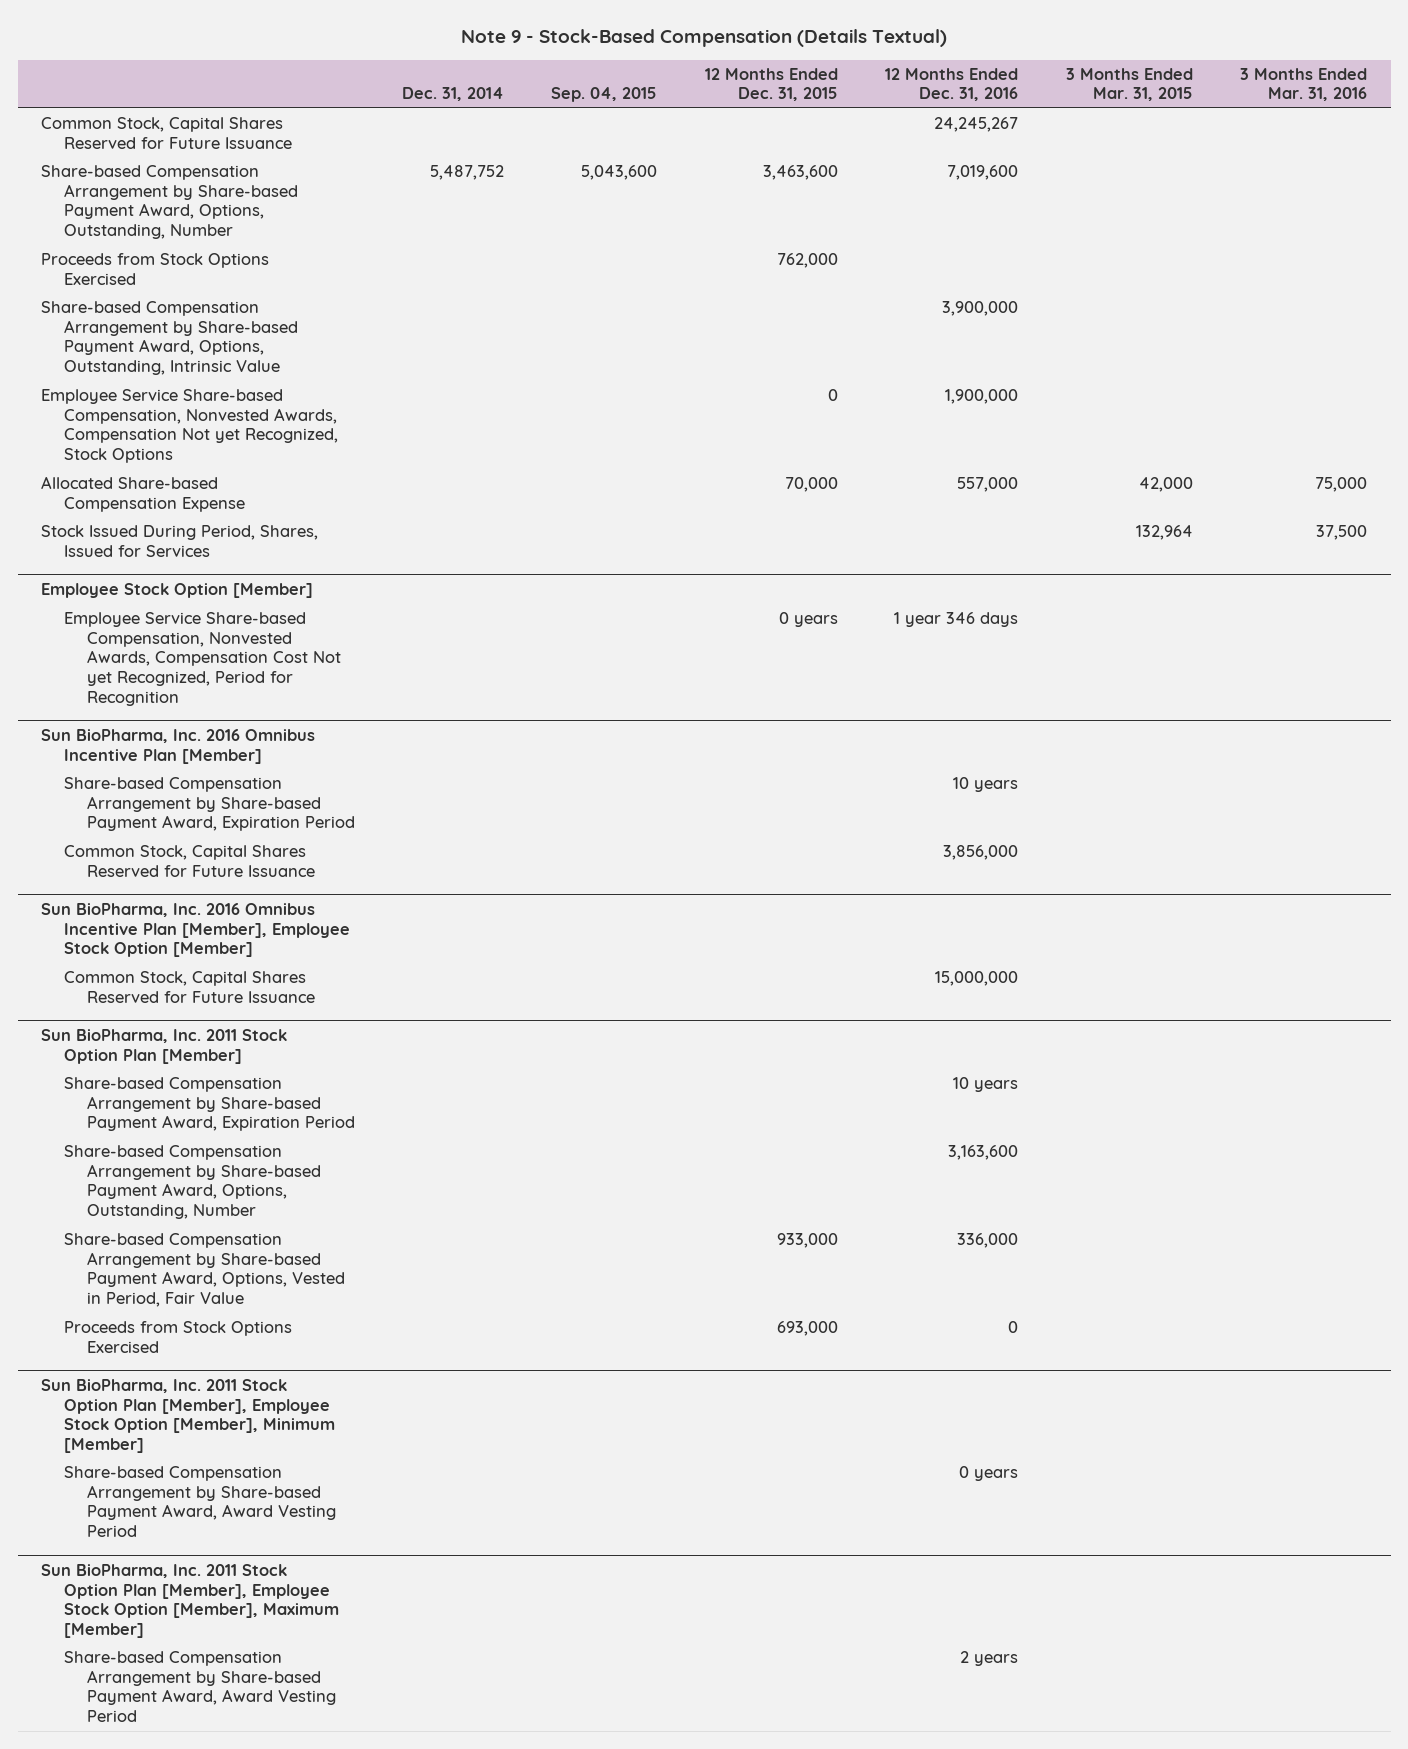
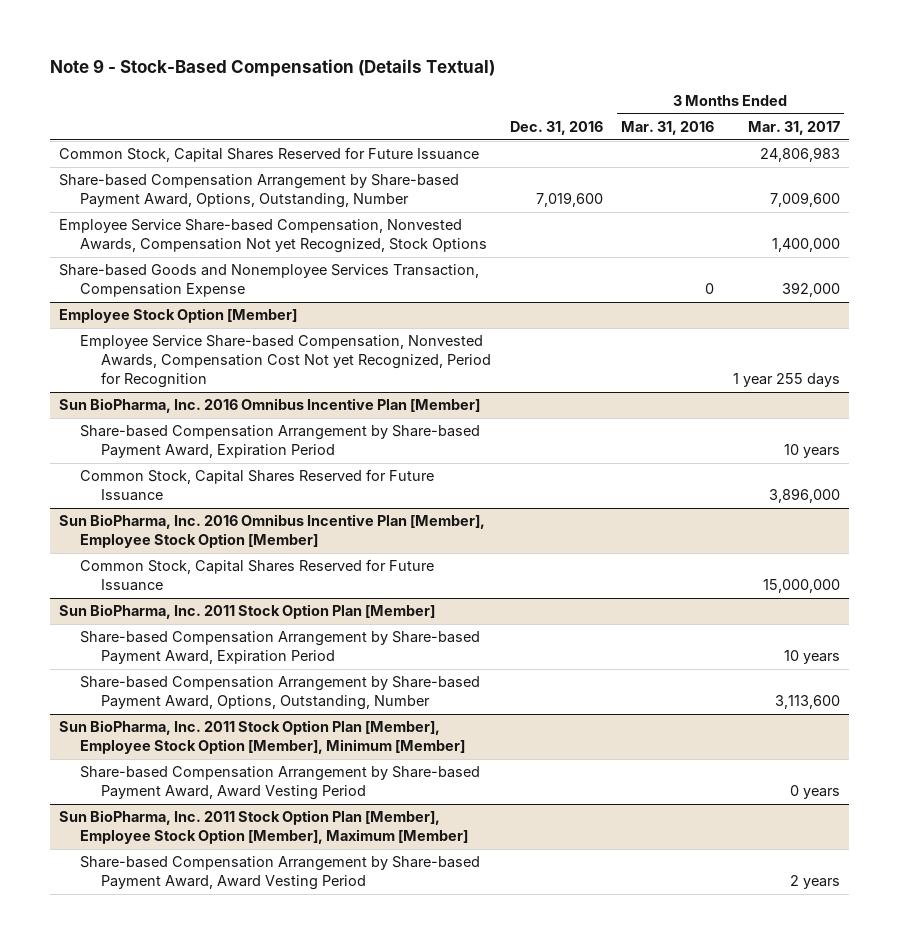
- | Dec. 31, 2014 | Sep. 04, 2015 | 12 Months Ended Dec. 31, 2015 | 12 Months Ended Dec. 31, 2016 | 3 Months Ended Mar. 31, 2015 | 3 Months Ended Mar. 31, 2016
+ | Dec. 31, 2016 | 3 Months Ended Mar. 31, 2016 | 3 Months Ended Mar. 31, 2017
- Proceeds from Stock Options Exercised | | | 762,000 | | |
- Share-based Compensation Arrangement by Share-based Payment Award, Options, Outstanding, Intrinsic Value | | | | 3,900,000 | |
- Allocated Share-based Compensation Expense | | | 70,000 | 557,000 | 42,000 | 75,000
- Stock Issued During Period, Shares, Issued for Services | | | | | 132,964 | 37,500
+ Share-based Goods and Nonemployee Services Transaction, Compensation Expense | | 0 | 392,000
@ Sun BioPharma, Inc. 2011 Stock Option Plan [Member]
- Share-based Compensation Arrangement by Share-based Payment Award, Options, Vested in Period, Fair Value | | | 933,000 | 336,000 | |
- Proceeds from Stock Options Exercised | | | 693,000 | 0 | |

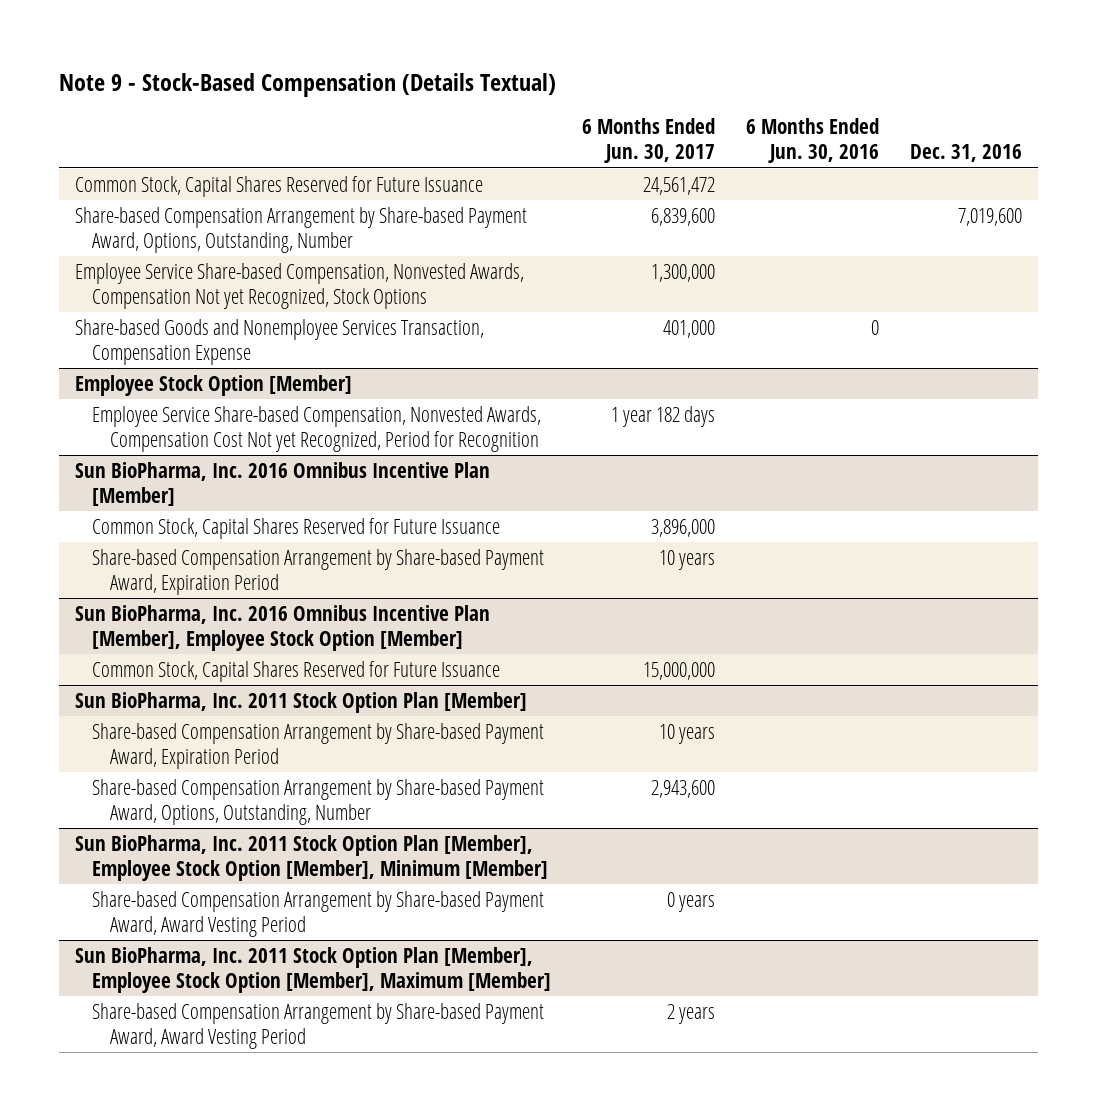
- | Dec. 31, 2016 | 3 Months Ended Mar. 31, 2016 | 3 Months Ended Mar. 31, 2017
+ | 6 Months Ended Jun. 30, 2017 | 6 Months Ended Jun. 30, 2016 | Dec. 31, 2016
@ Sun BioPharma, Inc. 2016 Omnibus Incentive Plan [Member]
moved down: Share-based Compensation Arrangement by Share-based Payment Award, Expiration Period | 10 years | |

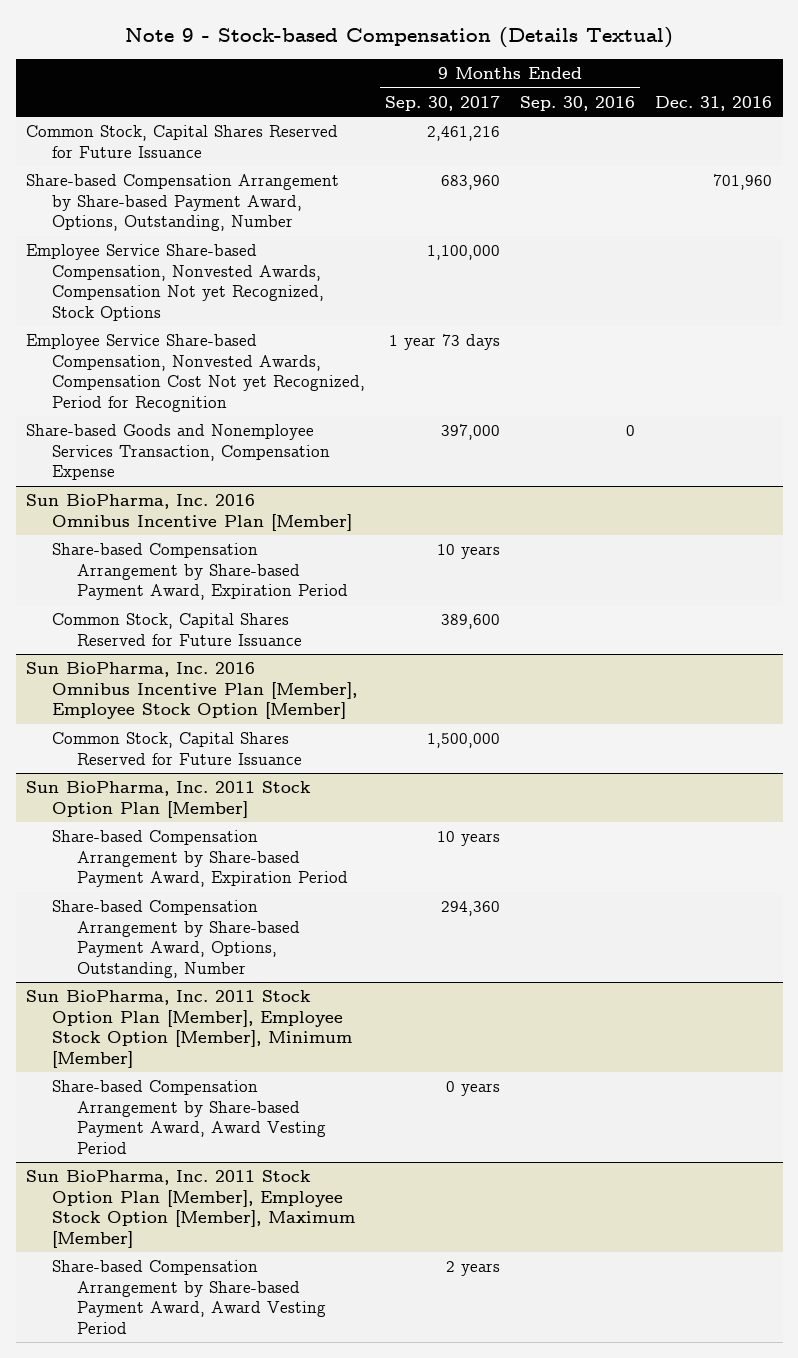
- Note 9 - Stock-Based Compensation (Details Textual)
+ Note 9 - Stock-based Compensation (Details Textual)
- | 6 Months Ended Jun. 30, 2017 | 6 Months Ended Jun. 30, 2016 | Dec. 31, 2016
+ | 9 Months Ended Sep. 30, 2017 | 9 Months Ended Sep. 30, 2016 | Dec. 31, 2016
- Share-based Compensation Arrangement by Share-based Payment Award, Options, Outstanding, Number | 6,839,600 | | 7,019,600
+ Share-based Compensation Arrangement by Share-based Payment Award, Options, Outstanding, Number | 683,960 | | 701,960
+ Employee Service Share-based Compensation, Nonvested Awards, Compensation Cost Not yet Recognized, Period for Recognition | 1 year 73 days | |
- Employee Stock Option [Member]
- Employee Service Share-based Compensation, Nonvested Awards, Compensation Cost Not yet Recognized, Period for Recognition | 1 year 182 days | |
@ Sun BioPharma, Inc. 2016 Omnibus Incentive Plan [Member]
moved down: Common Stock, Capital Shares Reserved for Future Issuance | 389,600 | |

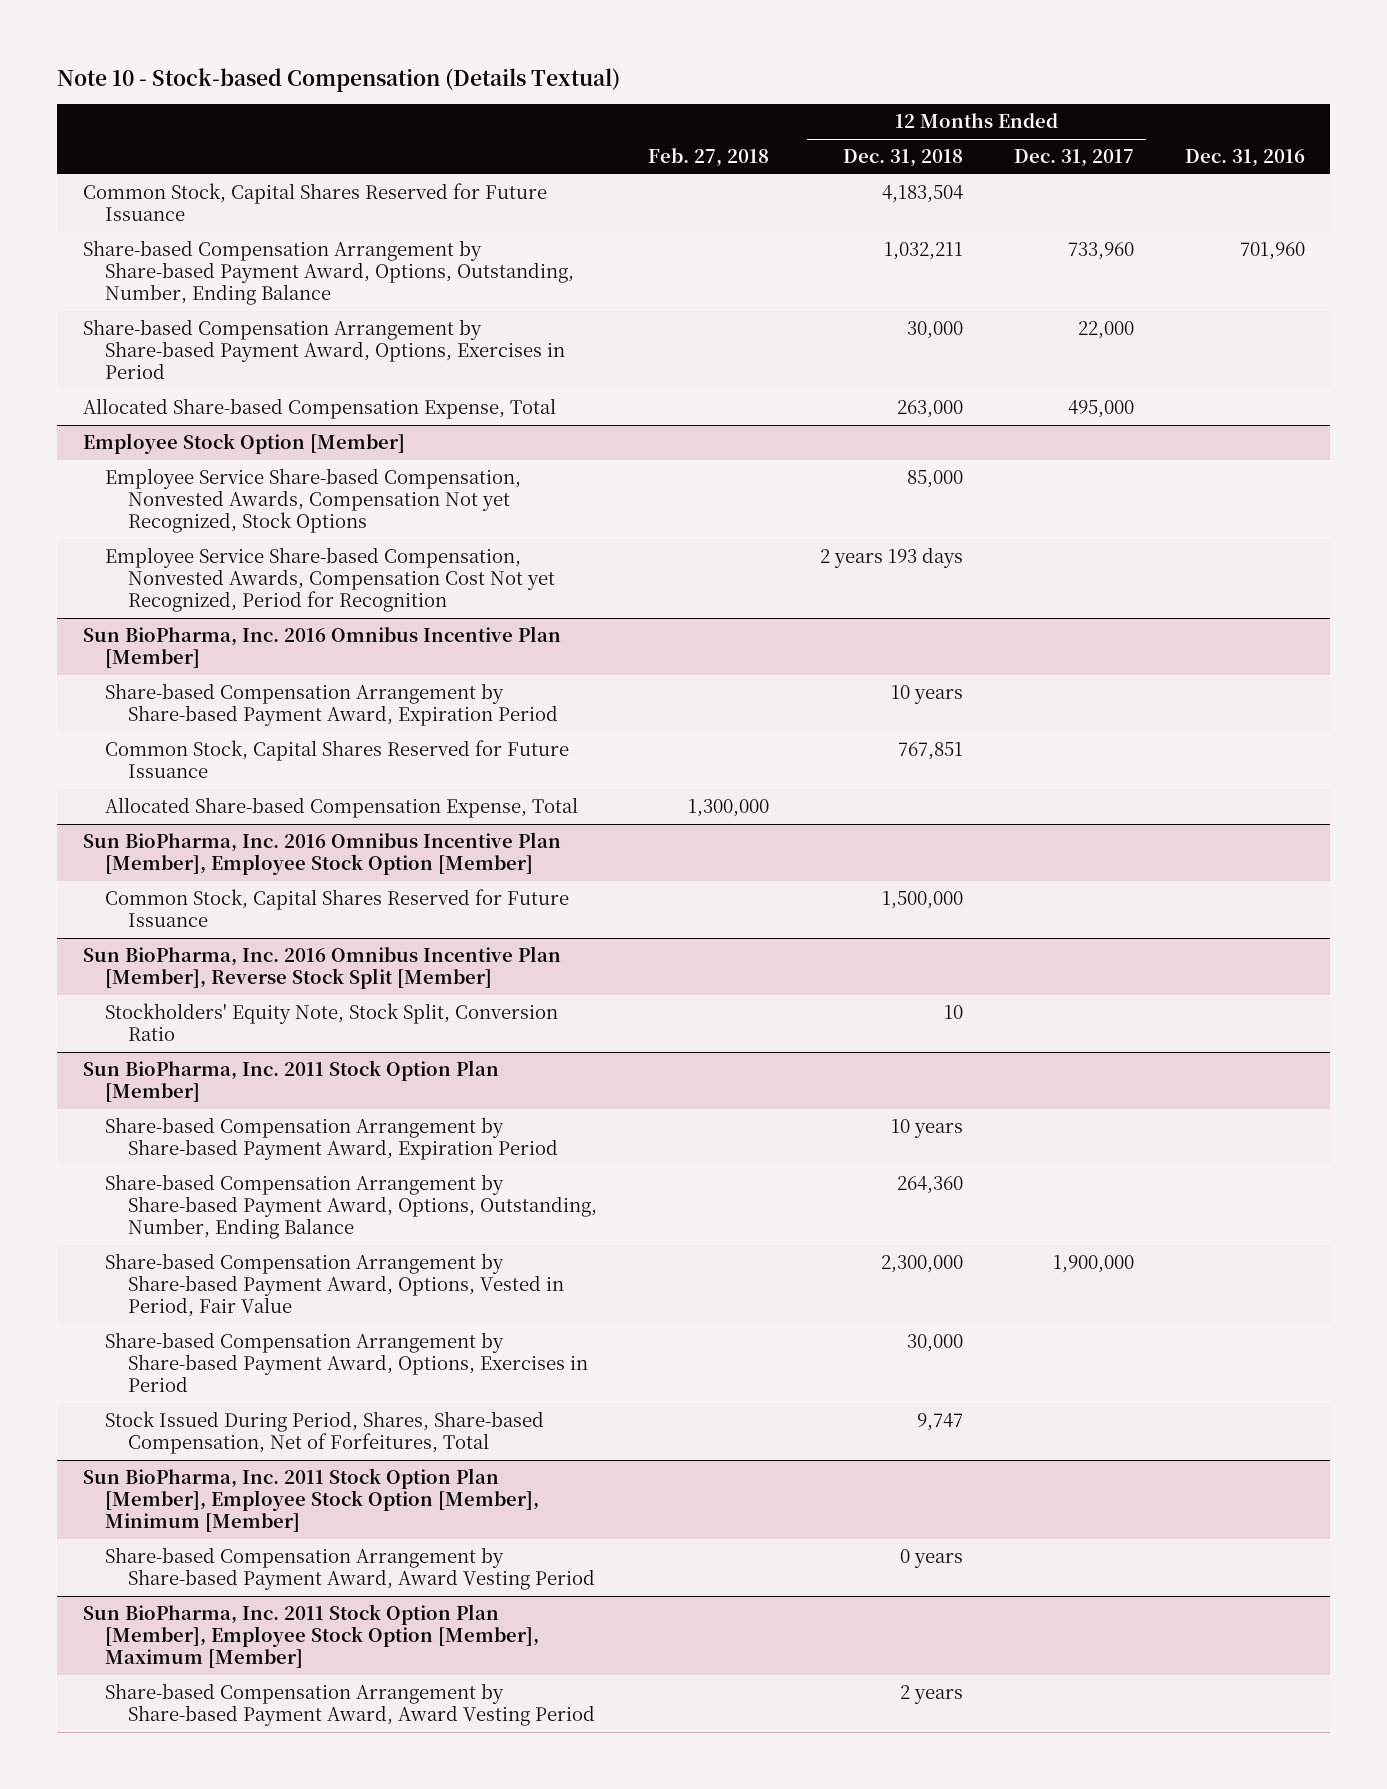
- Note 9 - Stock-based Compensation (Details Textual)
+ Note 10 - Stock-based Compensation (Details Textual)
- | 9 Months Ended Sep. 30, 2017 | 9 Months Ended Sep. 30, 2016 | Dec. 31, 2016
+ | Feb. 27, 2018 | 12 Months Ended Dec. 31, 2018 | 12 Months Ended Dec. 31, 2017 | Dec. 31, 2016
- Share-based Compensation Arrangement by Share-based Payment Award, Options, Outstanding, Number | 683,960 | | 701,960
- Employee Service Share-based Compensation, Nonvested Awards, Compensation Not yet Recognized, Stock Options | 1,100,000 | |
- Employee Service Share-based Compensation, Nonvested Awards, Compensation Cost Not yet Recognized, Period for Recognition | 1 year 73 days | |
- Share-based Goods and Nonemployee Services Transaction, Compensation Expense | 397,000 | 0 |
+ Share-based Compensation Arrangement by Share-based Payment Award, Options, Outstanding, Number, Ending Balance | | 1,032,211 | 733,960 | 701,960
+ Share-based Compensation Arrangement by Share-based Payment Award, Options, Exercises in Period | | 30,000 | 22,000 |
+ Allocated Share-based Compensation Expense, Total | | 263,000 | 495,000 |
+ Employee Stock Option [Member]
+ Employee Service Share-based Compensation, Nonvested Awards, Compensation Not yet Recognized, Stock Options | | 85,000 | |
+ Employee Service Share-based Compensation, Nonvested Awards, Compensation Cost Not yet Recognized, Period for Recognition | | 2 years 193 days | |
@ Sun BioPharma, Inc. 2016 Omnibus Incentive Plan [Member]
+ Allocated Share-based Compensation Expense, Total | 1,300,000 | | |
+ Sun BioPharma, Inc. 2016 Omnibus Incentive Plan [Member], Reverse Stock Split [Member]
+ Stockholders' Equity Note, Stock Split, Conversion Ratio | | 10 | |
@ Sun BioPharma, Inc. 2011 Stock Option Plan [Member]
- Share-based Compensation Arrangement by Share-based Payment Award, Options, Outstanding, Number | 294,360 | |
+ Share-based Compensation Arrangement by Share-based Payment Award, Options, Outstanding, Number, Ending Balance | | 264,360 | |
+ Share-based Compensation Arrangement by Share-based Payment Award, Options, Vested in Period, Fair Value | | 2,300,000 | 1,900,000 |
+ Share-based Compensation Arrangement by Share-based Payment Award, Options, Exercises in Period | | 30,000 | |
+ Stock Issued During Period, Shares, Share-based Compensation, Net of Forfeitures, Total | | 9,747 | |

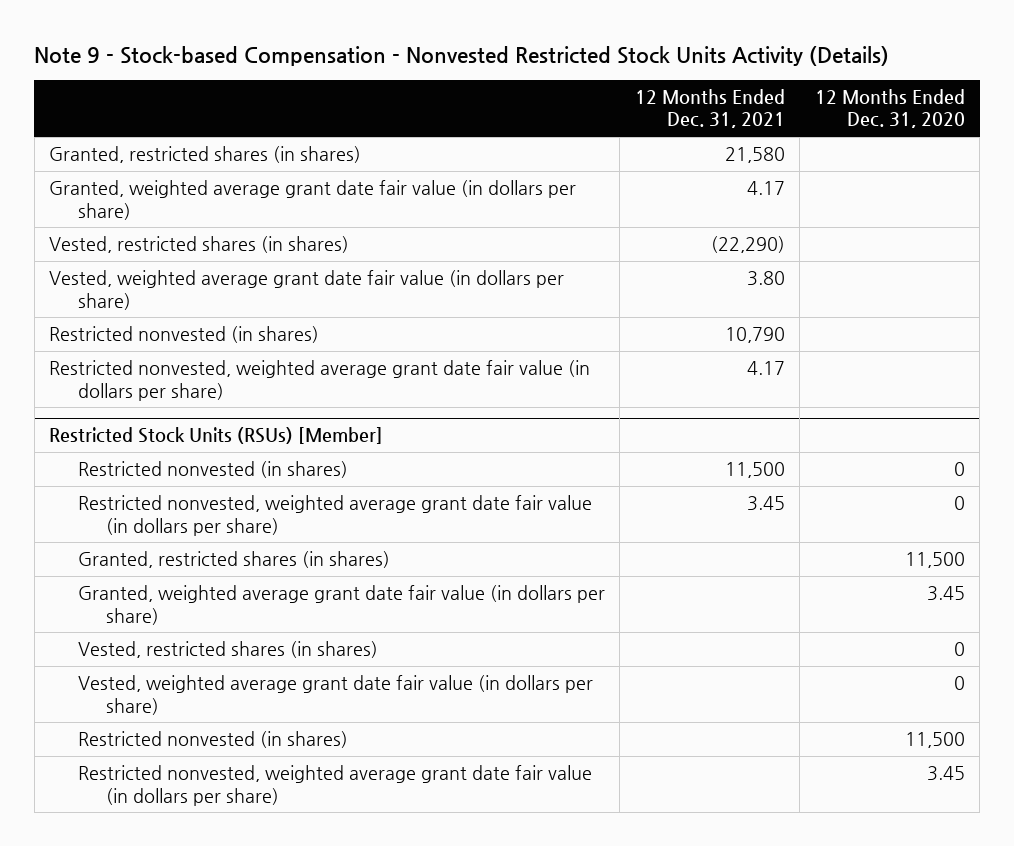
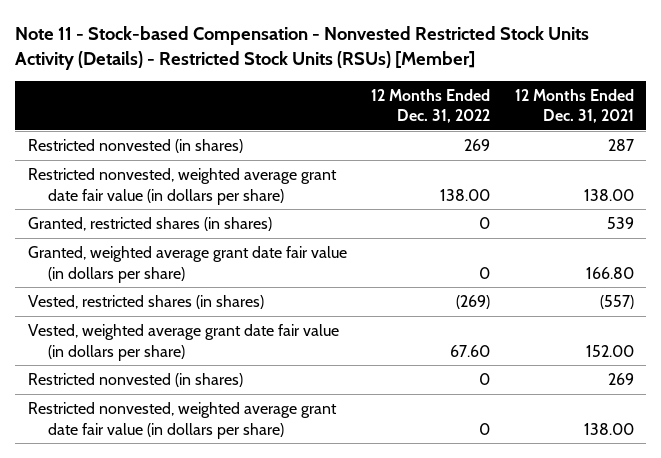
- Note 9 - Stock-based Compensation - Nonvested Restricted Stock Units Activity (Details)
+ Note 11 - Stock-based Compensation - Nonvested Restricted Stock Units Activity (Details) - Restricted Stock Units (RSUs) [Member]
- | 12 Months Ended Dec. 31, 2021 | 12 Months Ended Dec. 31, 2020
+ | 12 Months Ended Dec. 31, 2022 | 12 Months Ended Dec. 31, 2021
- Granted, restricted shares (in shares) | 21,580 |
- Granted, weighted average grant date fair value (in dollars per share) | 4.17 |
- Vested, restricted shares (in shares) | (22,290) |
- Vested, weighted average grant date fair value (in dollars per share) | 3.80 |
- Restricted nonvested (in shares) | 10,790 |
- Restricted nonvested, weighted average grant date fair value (in dollars per share) | 4.17 |
- Restricted Stock Units (RSUs) [Member]
- Restricted nonvested (in shares) | 11,500 | 0
- Restricted nonvested, weighted average grant date fair value (in dollars per share) | 3.45 | 0
- Granted, restricted shares (in shares) | | 11,500
- Granted, weighted average grant date fair value (in dollars per share) | | 3.45
- Vested, restricted shares (in shares) | | 0
- Vested, weighted average grant date fair value (in dollars per share) | | 0
- Restricted nonvested (in shares) | | 11,500
- Restricted nonvested, weighted average grant date fair value (in dollars per share) | | 3.45
+ Restricted nonvested (in shares) | 269 | 287
+ Restricted nonvested, weighted average grant date fair value (in dollars per share) | 138.00 | 138.00
+ Granted, restricted shares (in shares) | 0 | 539
+ Granted, weighted average grant date fair value (in dollars per share) | 0 | 166.80
+ Vested, restricted shares (in shares) | (269) | (557)
+ Vested, weighted average grant date fair value (in dollars per share) | 67.60 | 152.00
+ Restricted nonvested (in shares) | 0 | 269
+ Restricted nonvested, weighted average grant date fair value (in dollars per share) | 0 | 138.00

